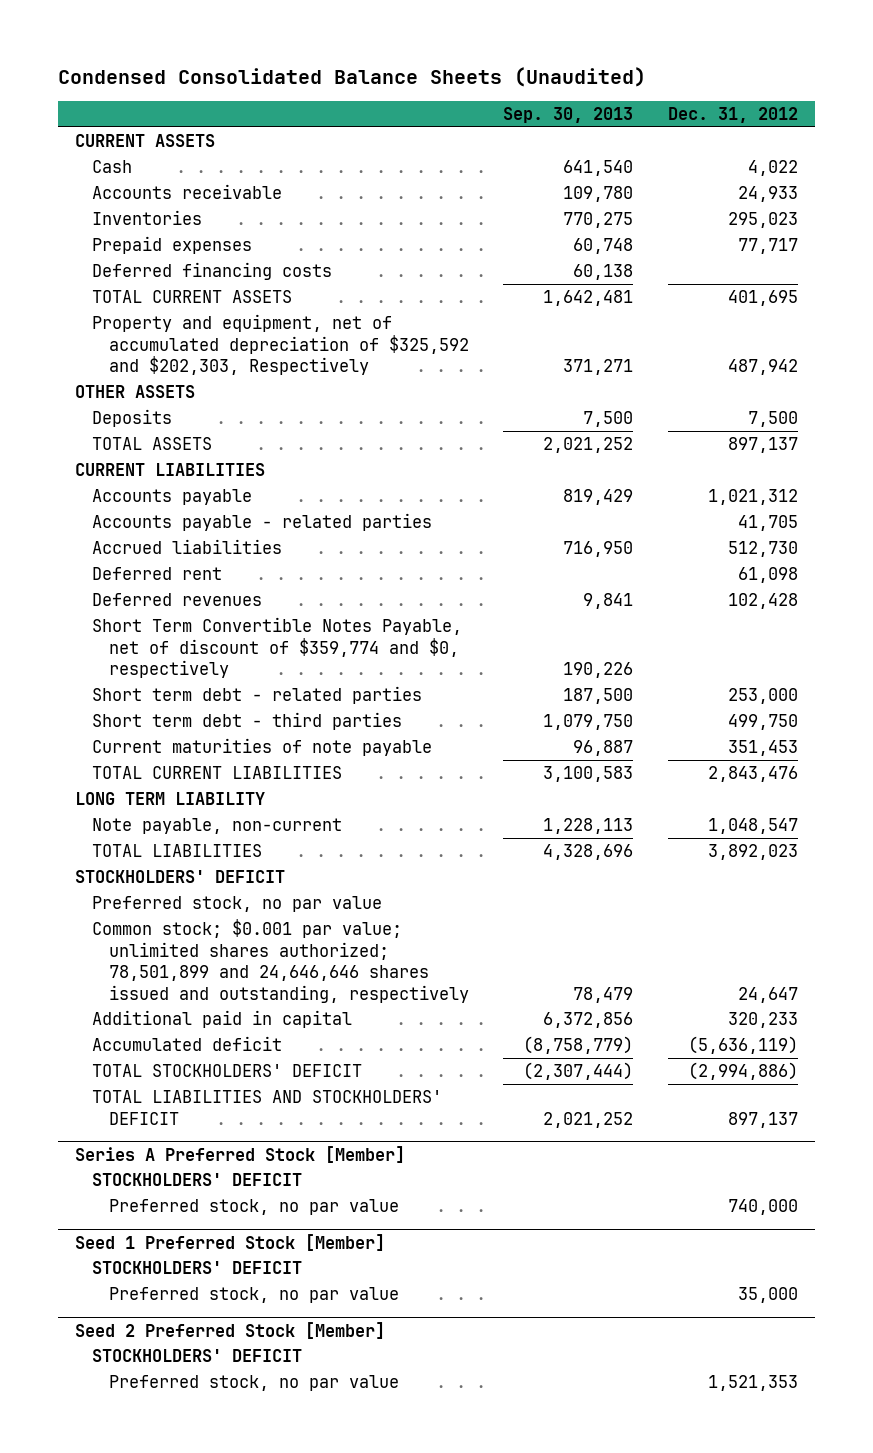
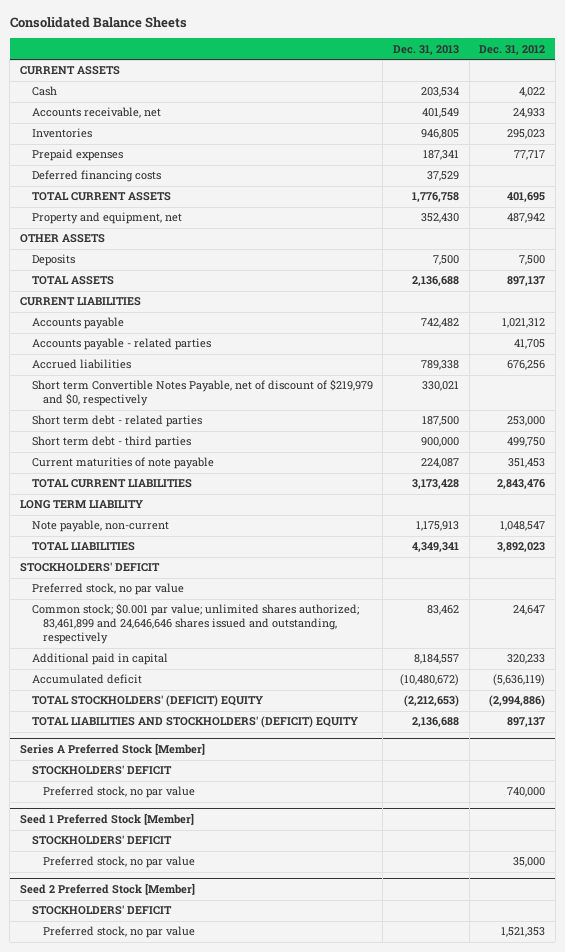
- Condensed Consolidated Balance Sheets (Unaudited)
+ Consolidated Balance Sheets
- | Sep. 30, 2013 | Dec. 31, 2012
+ | Dec. 31, 2013 | Dec. 31, 2012
- Accounts receivable | 109,780 | 24,933
+ Accounts receivable, net | 401,549 | 24,933
- Property and equipment, net of accumulated depreciation of $325,592 and $202,303, Respectively | 371,271 | 487,942
+ Property and equipment, net | 352,430 | 487,942
- Accrued liabilities | 716,950 | 512,730
- Deferred rent | | 61,098
- Deferred revenues | 9,841 | 102,428
- Short Term Convertible Notes Payable, net of discount of $359,774 and $0, respectively | 190,226 |
+ Accrued liabilities | 789,338 | 676,256
+ Short term Convertible Notes Payable, net of discount of $219,979 and $0, respectively | 330,021 |
- Common stock; $0.001 par value; unlimited shares authorized; 78,501,899 and 24,646,646 shares issued and outstanding, respectively | 78,479 | 24,647
+ Common stock; $0.001 par value; unlimited shares authorized; 83,461,899 and 24,646,646 shares issued and outstanding, respectively | 83,462 | 24,647
- TOTAL STOCKHOLDERS' DEFICIT | (2,307,444) | (2,994,886)
- TOTAL LIABILITIES AND STOCKHOLDERS' DEFICIT | 2,021,252 | 897,137
+ TOTAL STOCKHOLDERS' (DEFICIT) EQUITY | (2,212,653) | (2,994,886)
+ TOTAL LIABILITIES AND STOCKHOLDERS' (DEFICIT) EQUITY | 2,136,688 | 897,137

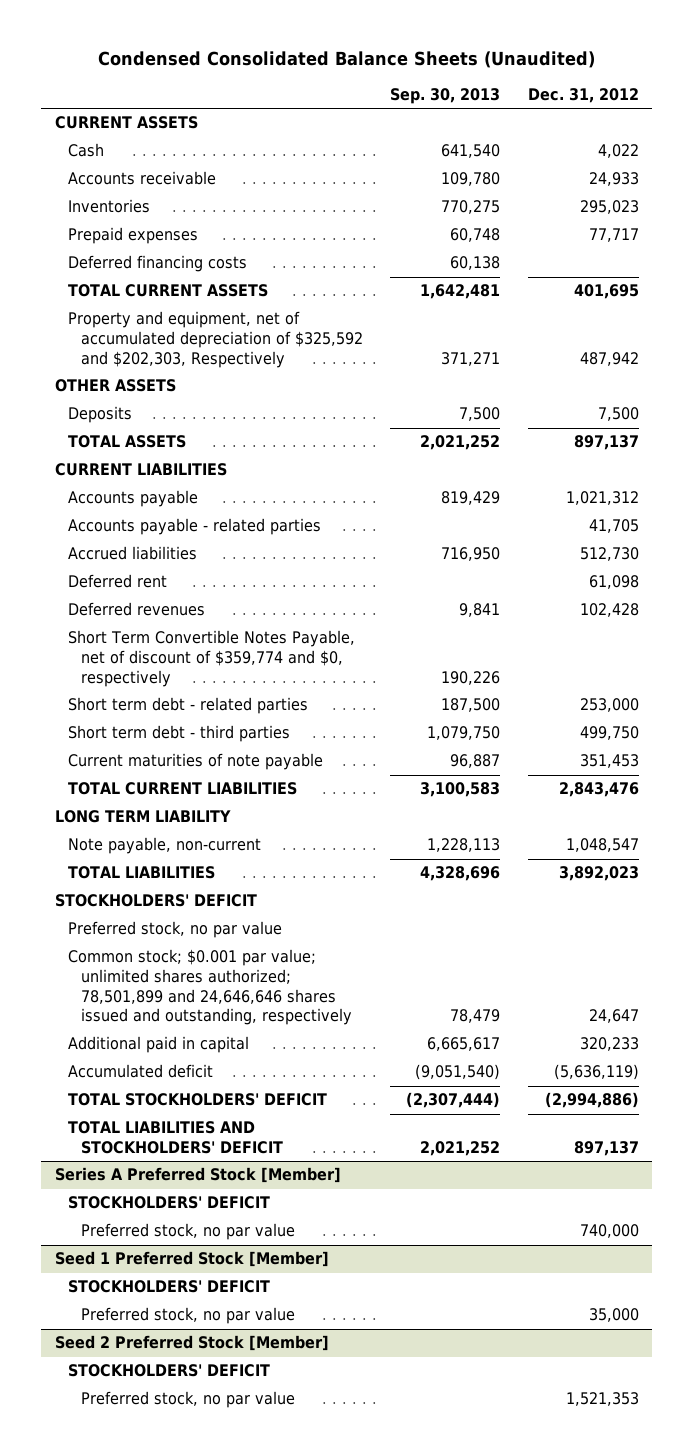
- Consolidated Balance Sheets
+ Condensed Consolidated Balance Sheets (Unaudited)
- | Dec. 31, 2013 | Dec. 31, 2012
+ | Sep. 30, 2013 | Dec. 31, 2012
- Accounts receivable, net | 401,549 | 24,933
+ Accounts receivable | 109,780 | 24,933
- Property and equipment, net | 352,430 | 487,942
+ Property and equipment, net of accumulated depreciation of $325,592 and $202,303, Respectively | 371,271 | 487,942
- Accrued liabilities | 789,338 | 676,256
- Short term Convertible Notes Payable, net of discount of $219,979 and $0, respectively | 330,021 |
+ Accrued liabilities | 716,950 | 512,730
+ Deferred rent | | 61,098
+ Deferred revenues | 9,841 | 102,428
+ Short Term Convertible Notes Payable, net of discount of $359,774 and $0, respectively | 190,226 |
- Common stock; $0.001 par value; unlimited shares authorized; 83,461,899 and 24,646,646 shares issued and outstanding, respectively | 83,462 | 24,647
+ Common stock; $0.001 par value; unlimited shares authorized; 78,501,899 and 24,646,646 shares issued and outstanding, respectively | 78,479 | 24,647
- TOTAL STOCKHOLDERS' (DEFICIT) EQUITY | (2,212,653) | (2,994,886)
- TOTAL LIABILITIES AND STOCKHOLDERS' (DEFICIT) EQUITY | 2,136,688 | 897,137
+ TOTAL STOCKHOLDERS' DEFICIT | (2,307,444) | (2,994,886)
+ TOTAL LIABILITIES AND STOCKHOLDERS' DEFICIT | 2,021,252 | 897,137

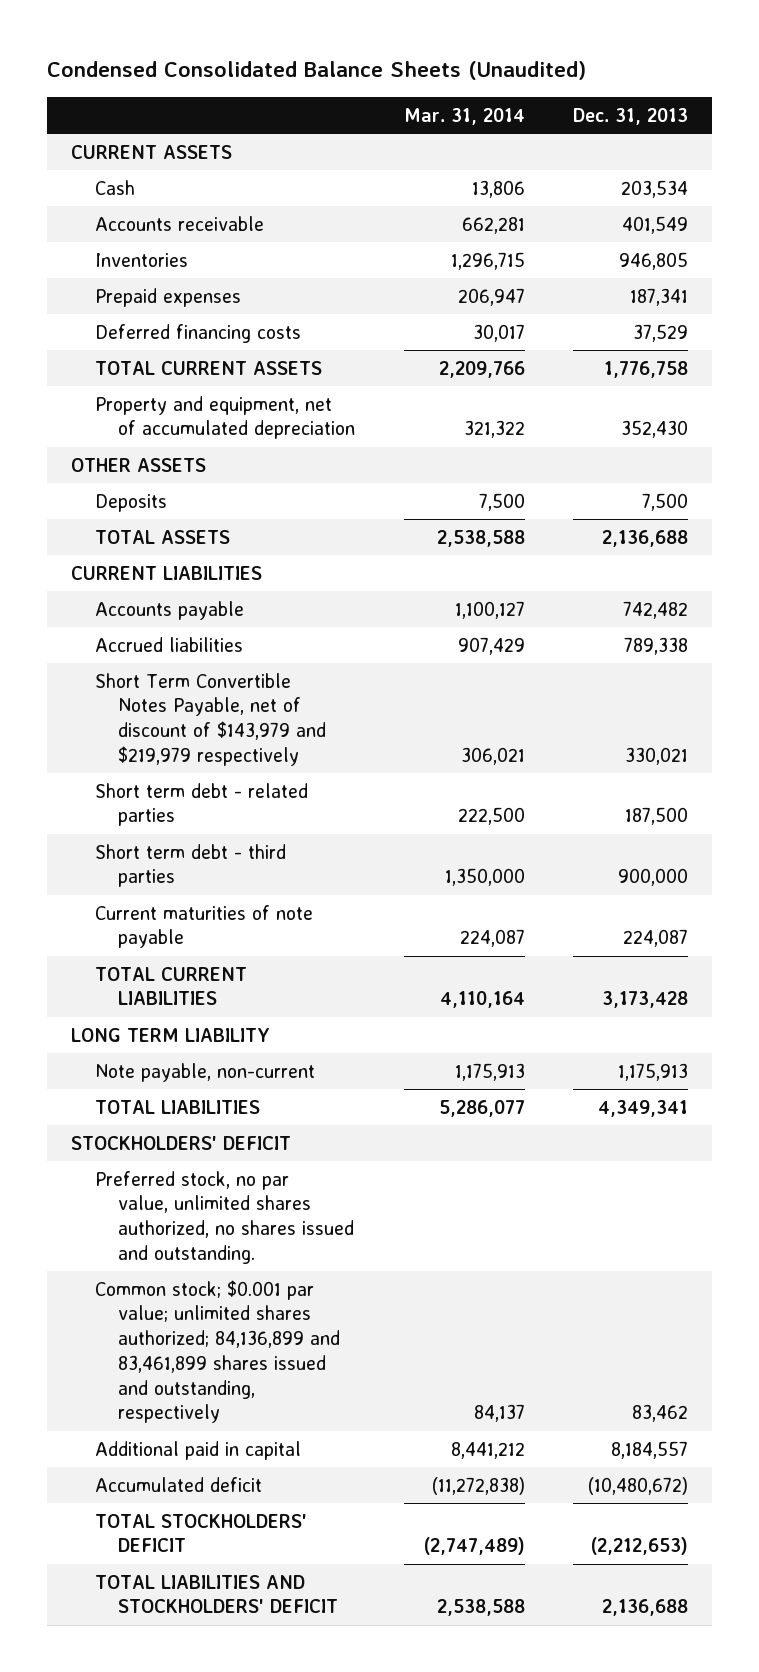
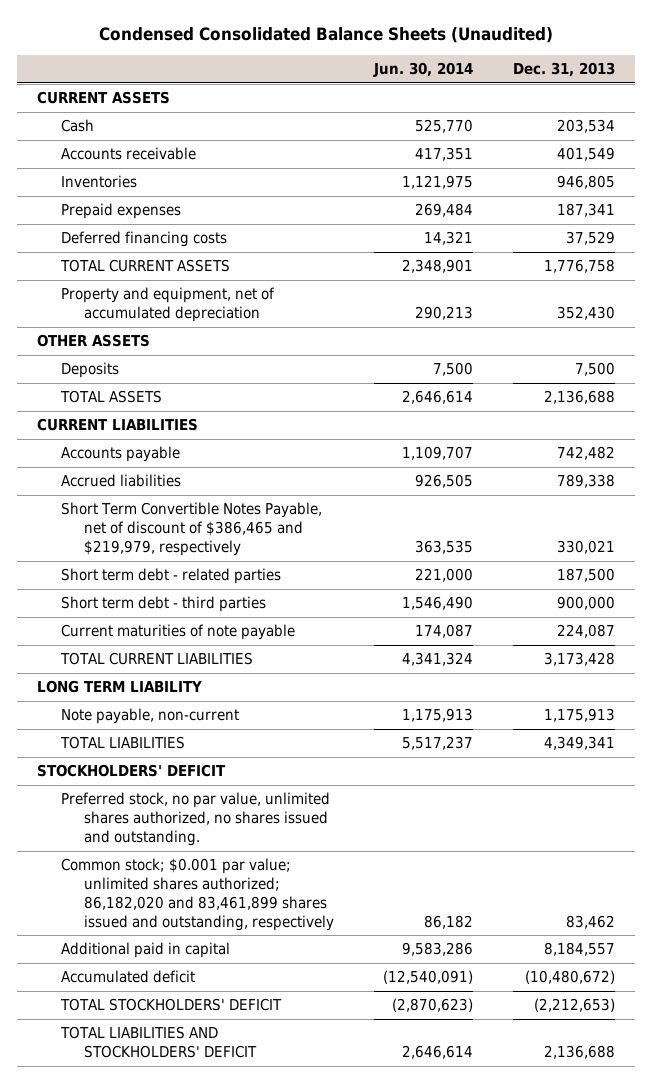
- | Mar. 31, 2014 | Dec. 31, 2013
+ | Jun. 30, 2014 | Dec. 31, 2013
- Short Term Convertible Notes Payable, net of discount of $143,979 and $219,979 respectively | 306,021 | 330,021
+ Short Term Convertible Notes Payable, net of discount of $386,465 and $219,979, respectively | 363,535 | 330,021
- Common stock; $0.001 par value; unlimited shares authorized; 84,136,899 and 83,461,899 shares issued and outstanding, respectively | 84,137 | 83,462
+ Common stock; $0.001 par value; unlimited shares authorized; 86,182,020 and 83,461,899 shares issued and outstanding, respectively | 86,182 | 83,462

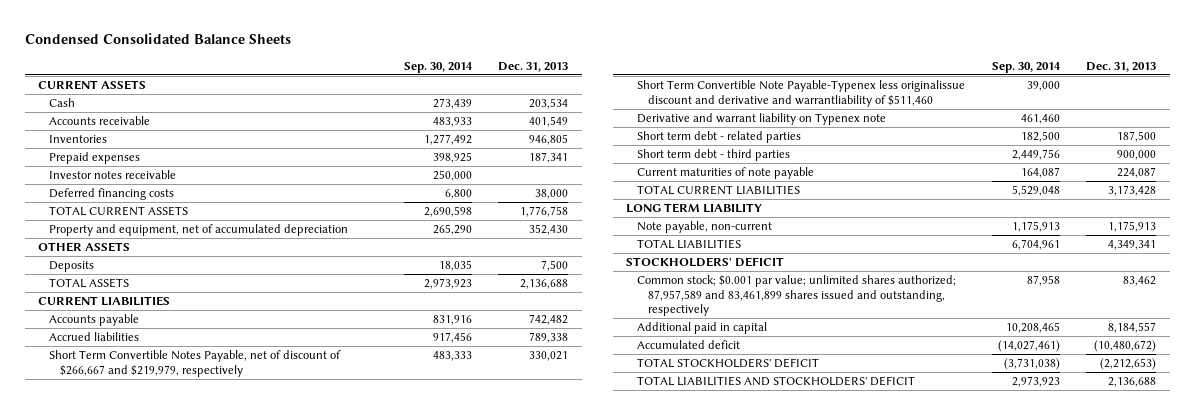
- Condensed Consolidated Balance Sheets (Unaudited)
+ Condensed Consolidated Balance Sheets
- | Jun. 30, 2014 | Dec. 31, 2013
+ | Sep. 30, 2014 | Dec. 31, 2013
- Deferred financing costs | 14,321 | 37,529
+ Investor notes receivable | 250,000 |
+ Deferred financing costs | 6,800 | 38,000
- Short Term Convertible Notes Payable, net of discount of $386,465 and $219,979, respectively | 363,535 | 330,021
+ Short Term Convertible Notes Payable, net of discount of $266,667 and $219,979, respectively | 483,333 | 330,021
+ Short Term Convertible Note Payable-Typenex less originalissue discount and derivative and warrantliability of $511,460 | 39,000 |
+ Derivative and warrant liability on Typenex note | 461,460 |
- Preferred stock, no par value, unlimited shares authorized, no shares issued and outstanding.
- Common stock; $0.001 par value; unlimited shares authorized; 86,182,020 and 83,461,899 shares issued and outstanding, respectively | 86,182 | 83,462
+ Common stock; $0.001 par value; unlimited shares authorized; 87,957,589 and 83,461,899 shares issued and outstanding, respectively | 87,958 | 83,462

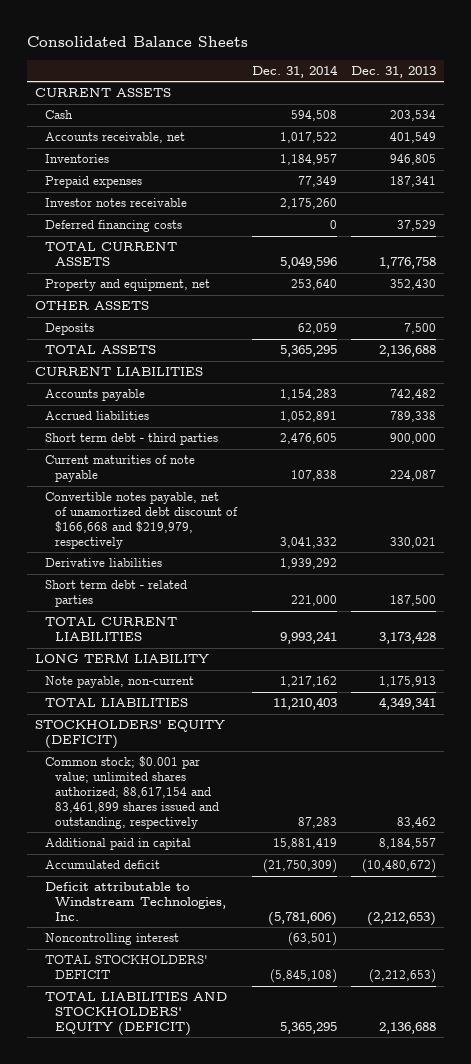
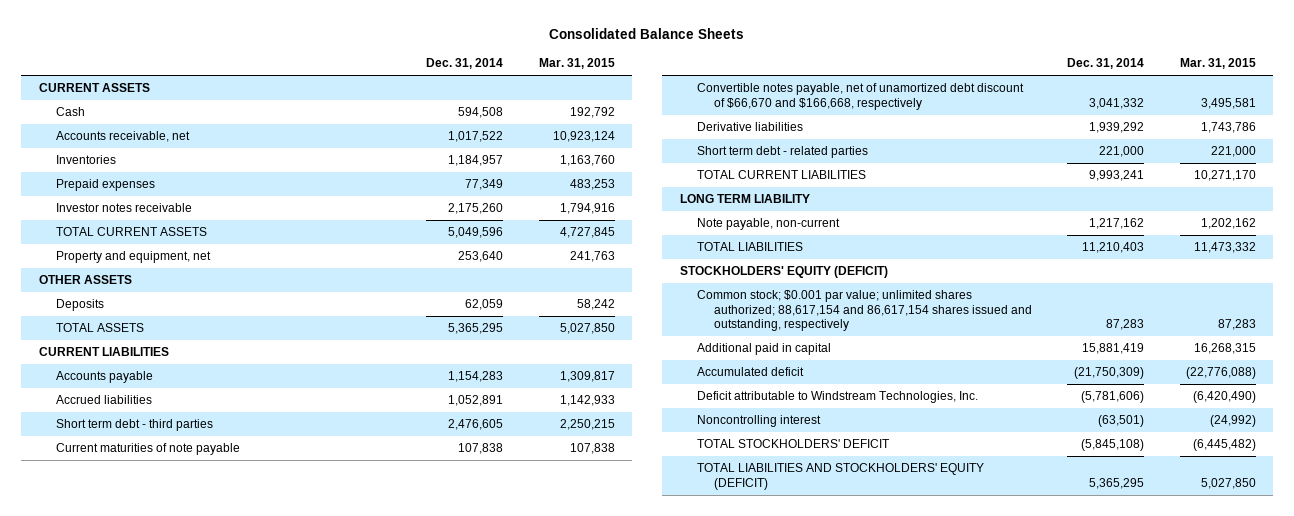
- | Dec. 31, 2014 | Dec. 31, 2013
+ | Dec. 31, 2014 | Mar. 31, 2015
- Deferred financing costs | 0 | 37,529
- Convertible notes payable, net of unamortized debt discount of $166,668 and $219,979, respectively | 3,041,332 | 330,021
+ Convertible notes payable, net of unamortized debt discount of $66,670 and $166,668, respectively | 3,041,332 | 3,495,581
- Common stock; $0.001 par value; unlimited shares authorized; 88,617,154 and 83,461,899 shares issued and outstanding, respectively | 87,283 | 83,462
+ Common stock; $0.001 par value; unlimited shares authorized; 88,617,154 and 86,617,154 shares issued and outstanding, respectively | 87,283 | 87,283

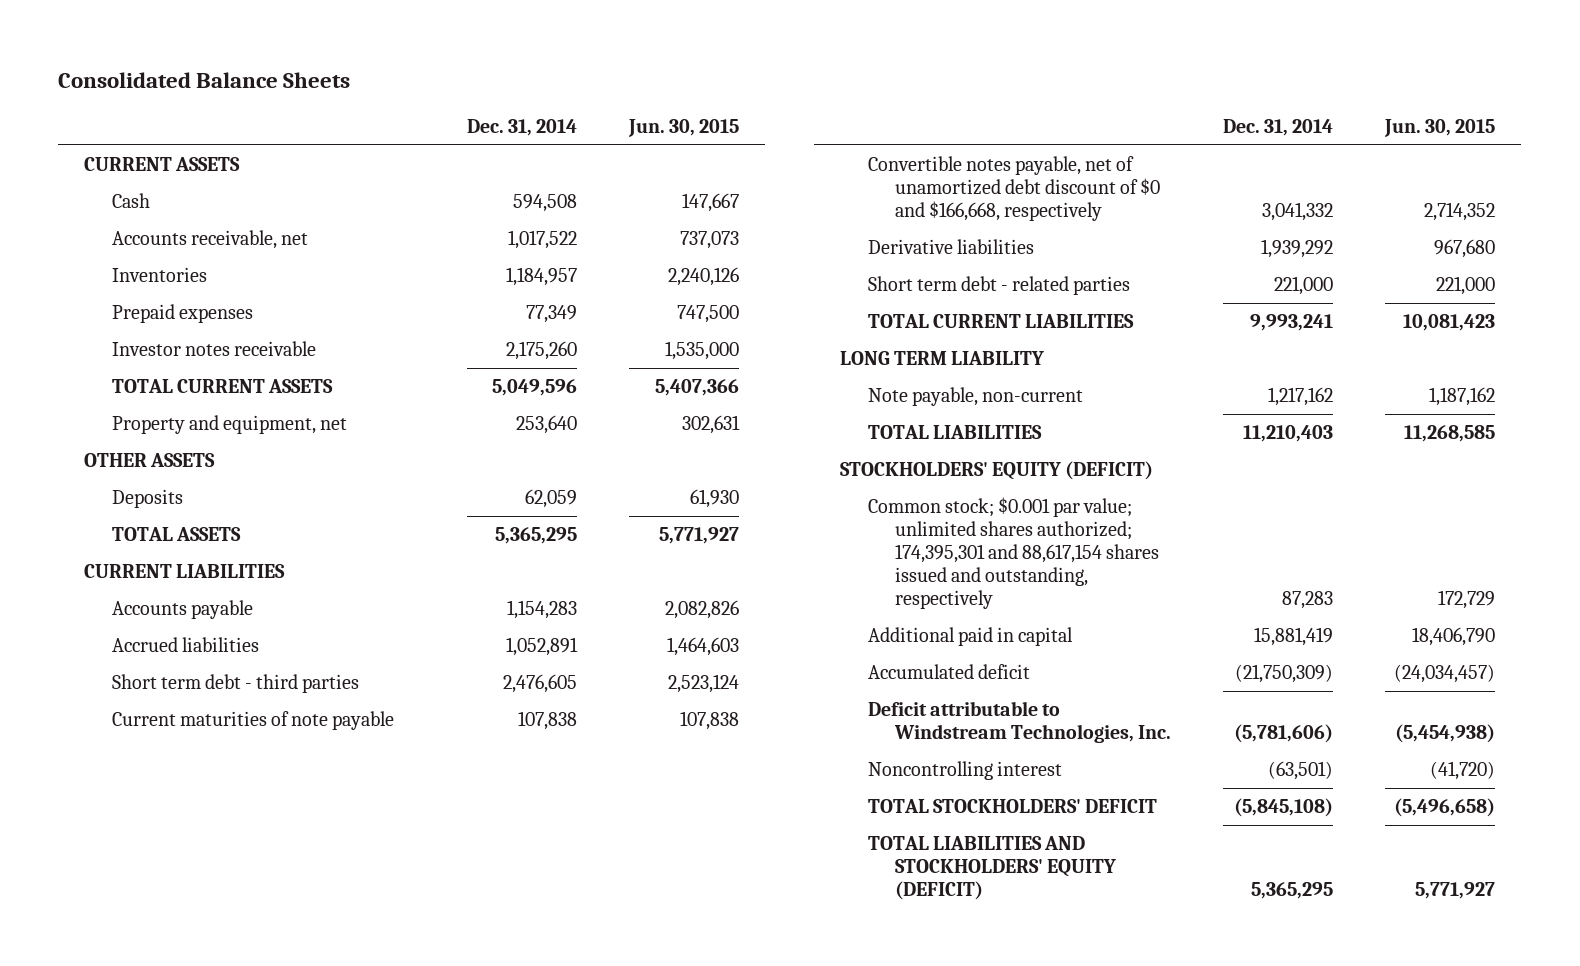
- | Dec. 31, 2014 | Mar. 31, 2015
+ | Dec. 31, 2014 | Jun. 30, 2015
- Convertible notes payable, net of unamortized debt discount of $66,670 and $166,668, respectively | 3,041,332 | 3,495,581
+ Convertible notes payable, net of unamortized debt discount of $0 and $166,668, respectively | 3,041,332 | 2,714,352
- Common stock; $0.001 par value; unlimited shares authorized; 88,617,154 and 86,617,154 shares issued and outstanding, respectively | 87,283 | 87,283
+ Common stock; $0.001 par value; unlimited shares authorized; 174,395,301 and 88,617,154 shares issued and outstanding, respectively | 87,283 | 172,729

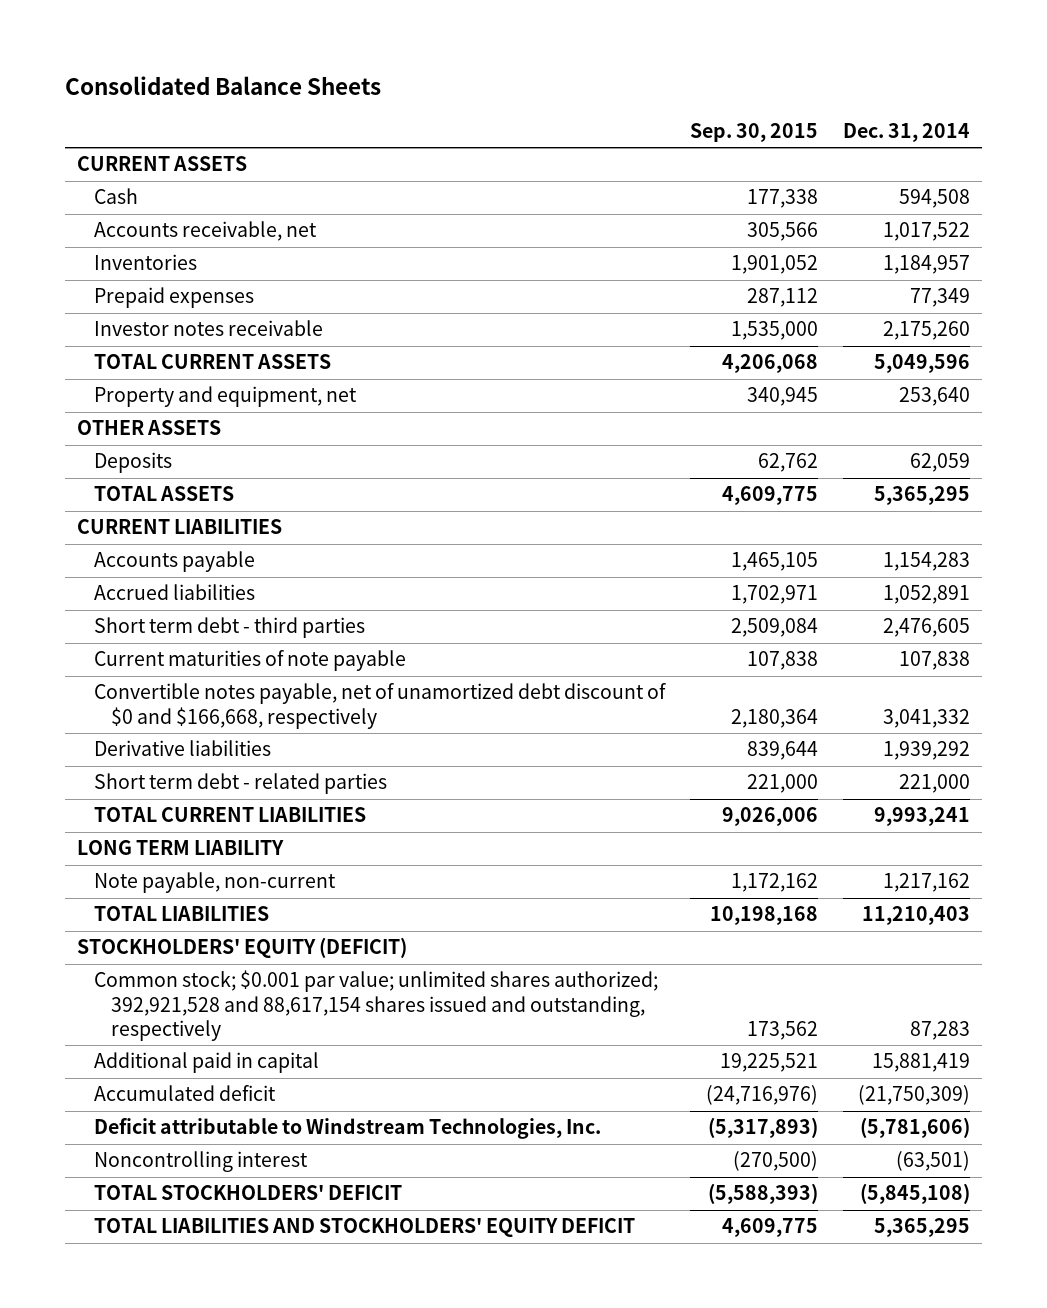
- | Dec. 31, 2014 | Jun. 30, 2015
+ | Sep. 30, 2015 | Dec. 31, 2014
- Common stock; $0.001 par value; unlimited shares authorized; 174,395,301 and 88,617,154 shares issued and outstanding, respectively | 87,283 | 172,729
+ Common stock; $0.001 par value; unlimited shares authorized; 392,921,528 and 88,617,154 shares issued and outstanding, respectively | 173,562 | 87,283
- TOTAL LIABILITIES AND STOCKHOLDERS' EQUITY (DEFICIT) | 5,365,295 | 5,771,927
+ TOTAL LIABILITIES AND STOCKHOLDERS' EQUITY DEFICIT | 4,609,775 | 5,365,295

